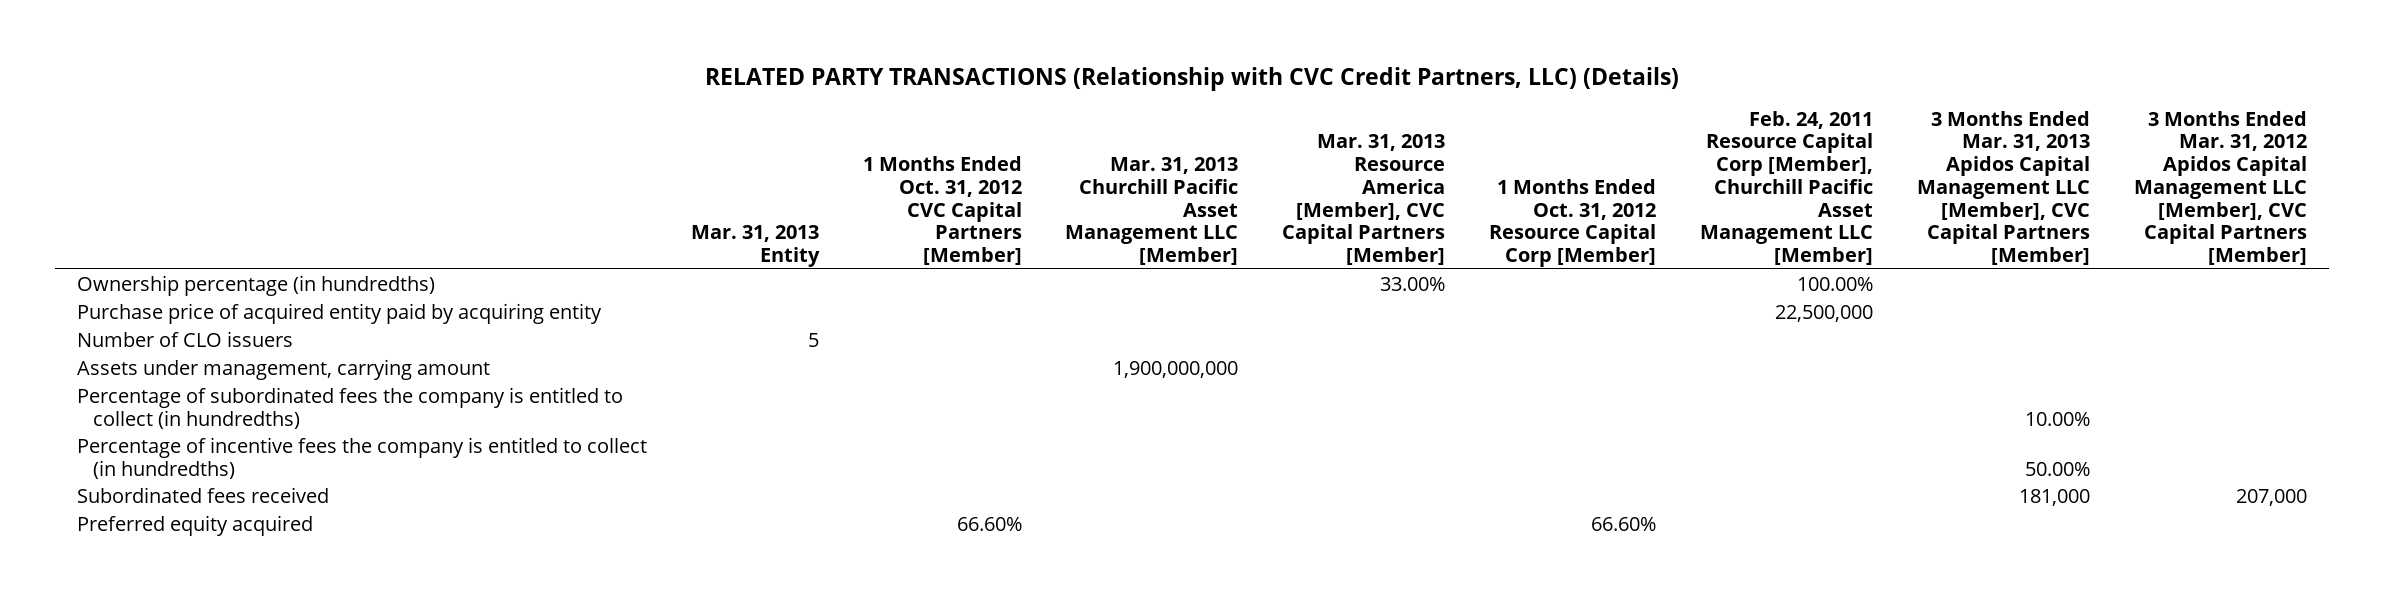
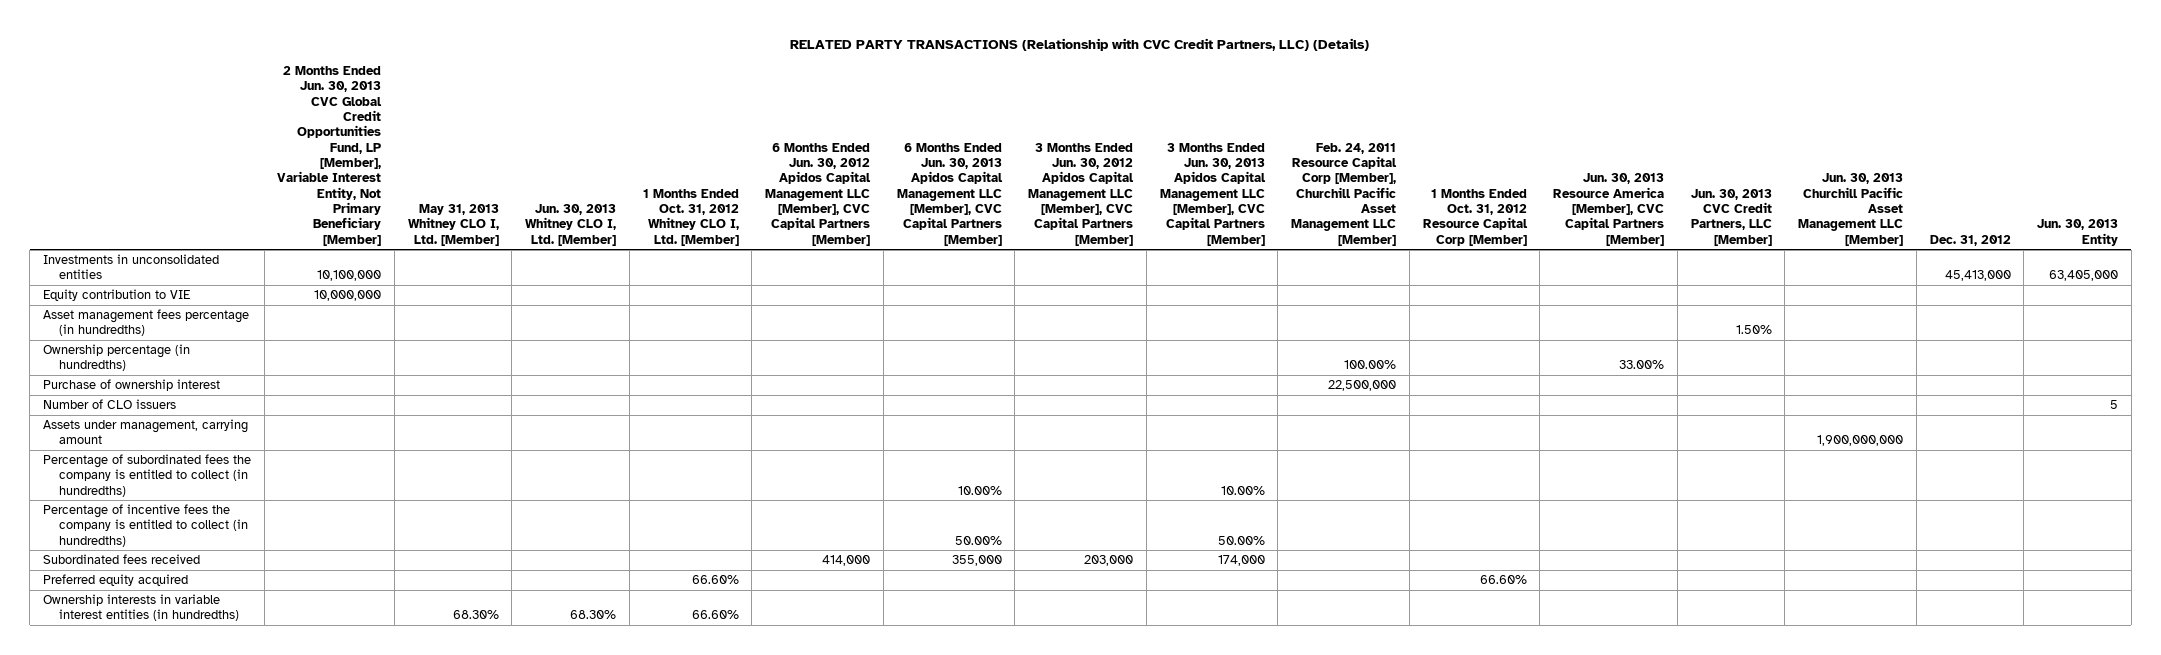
- | Mar. 31, 2013 Entity | 1 Months Ended Oct. 31, 2012 CVC Capital Partners [Member] | Mar. 31, 2013 Churchill Pacific Asset Management LLC [Member] | Mar. 31, 2013 Resource America [Member], CVC Capital Partners [Member] | 1 Months Ended Oct. 31, 2012 Resource Capital Corp [Member] | Feb. 24, 2011 Resource Capital Corp [Member], Churchill Pacific Asset Management LLC [Member] | 3 Months Ended Mar. 31, 2013 Apidos Capital Management LLC [Member], CVC Capital Partners [Member] | 3 Months Ended Mar. 31, 2012 Apidos Capital Management LLC [Member], CVC Capital Partners [Member]
+ | 2 Months Ended Jun. 30, 2013 CVC Global Credit Opportunities Fund, LP [Member], Variable Interest Entity, Not Primary Beneficiary [Member] | May 31, 2013 Whitney CLO I, Ltd. [Member] | Jun. 30, 2013 Whitney CLO I, Ltd. [Member] | 1 Months Ended Oct. 31, 2012 Whitney CLO I, Ltd. [Member] | 6 Months Ended Jun. 30, 2012 Apidos Capital Management LLC [Member], CVC Capital Partners [Member] | 6 Months Ended Jun. 30, 2013 Apidos Capital Management LLC [Member], CVC Capital Partners [Member] | 3 Months Ended Jun. 30, 2012 Apidos Capital Management LLC [Member], CVC Capital Partners [Member] | 3 Months Ended Jun. 30, 2013 Apidos Capital Management LLC [Member], CVC Capital Partners [Member] | Feb. 24, 2011 Resource Capital Corp [Member], Churchill Pacific Asset Management LLC [Member] | 1 Months Ended Oct. 31, 2012 Resource Capital Corp [Member] | Jun. 30, 2013 Resource America [Member], CVC Capital Partners [Member] | Jun. 30, 2013 CVC Credit Partners, LLC [Member] | Jun. 30, 2013 Churchill Pacific Asset Management LLC [Member] | Dec. 31, 2012 | Jun. 30, 2013 Entity
+ Investments in unconsolidated entities | 10,100,000 | | | | | | | | | | | | | 45,413,000 | 63,405,000
+ Equity contribution to VIE | 10,000,000 | | | | | | | | | | | | | |
+ Asset management fees percentage (in hundredths) | | | | | | | | | | | | 1.50% | | |
- Purchase price of acquired entity paid by acquiring entity | | | | | | 22,500,000 | |
+ Purchase of ownership interest | | | | | | | | | 22,500,000 | | | | | |
+ Ownership interests in variable interest entities (in hundredths) | | 68.30% | 68.30% | 66.60% | | | | | | | | | | |

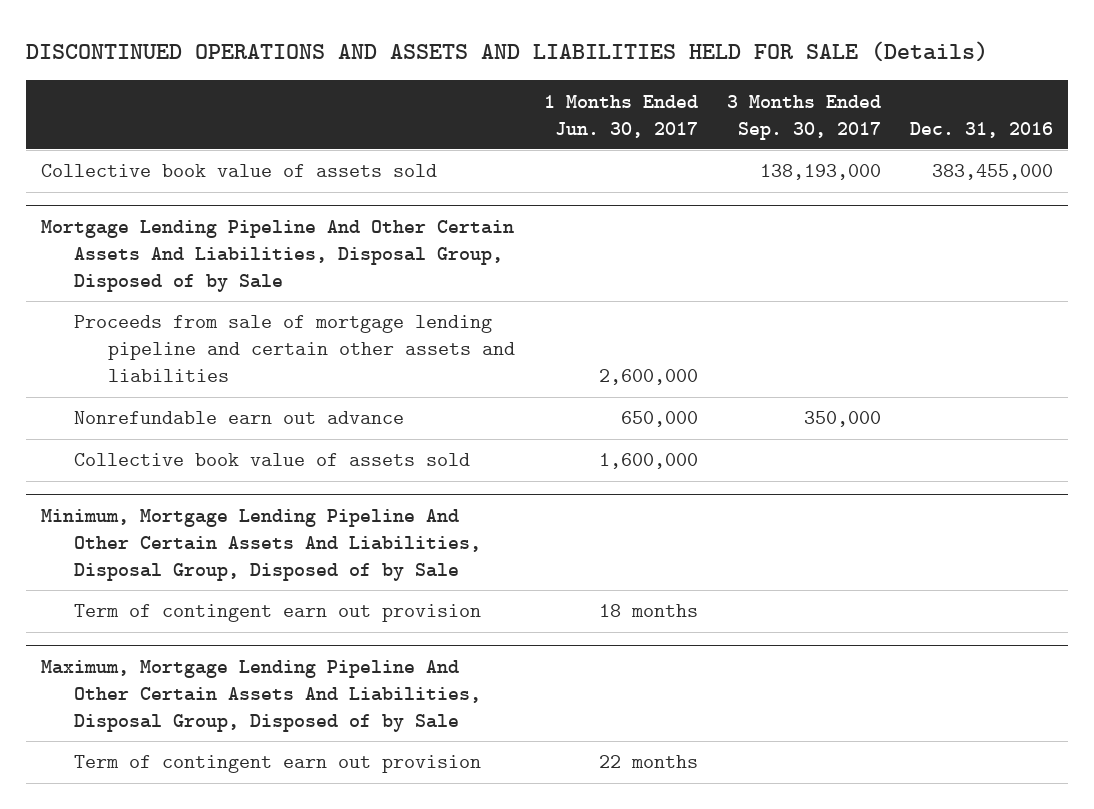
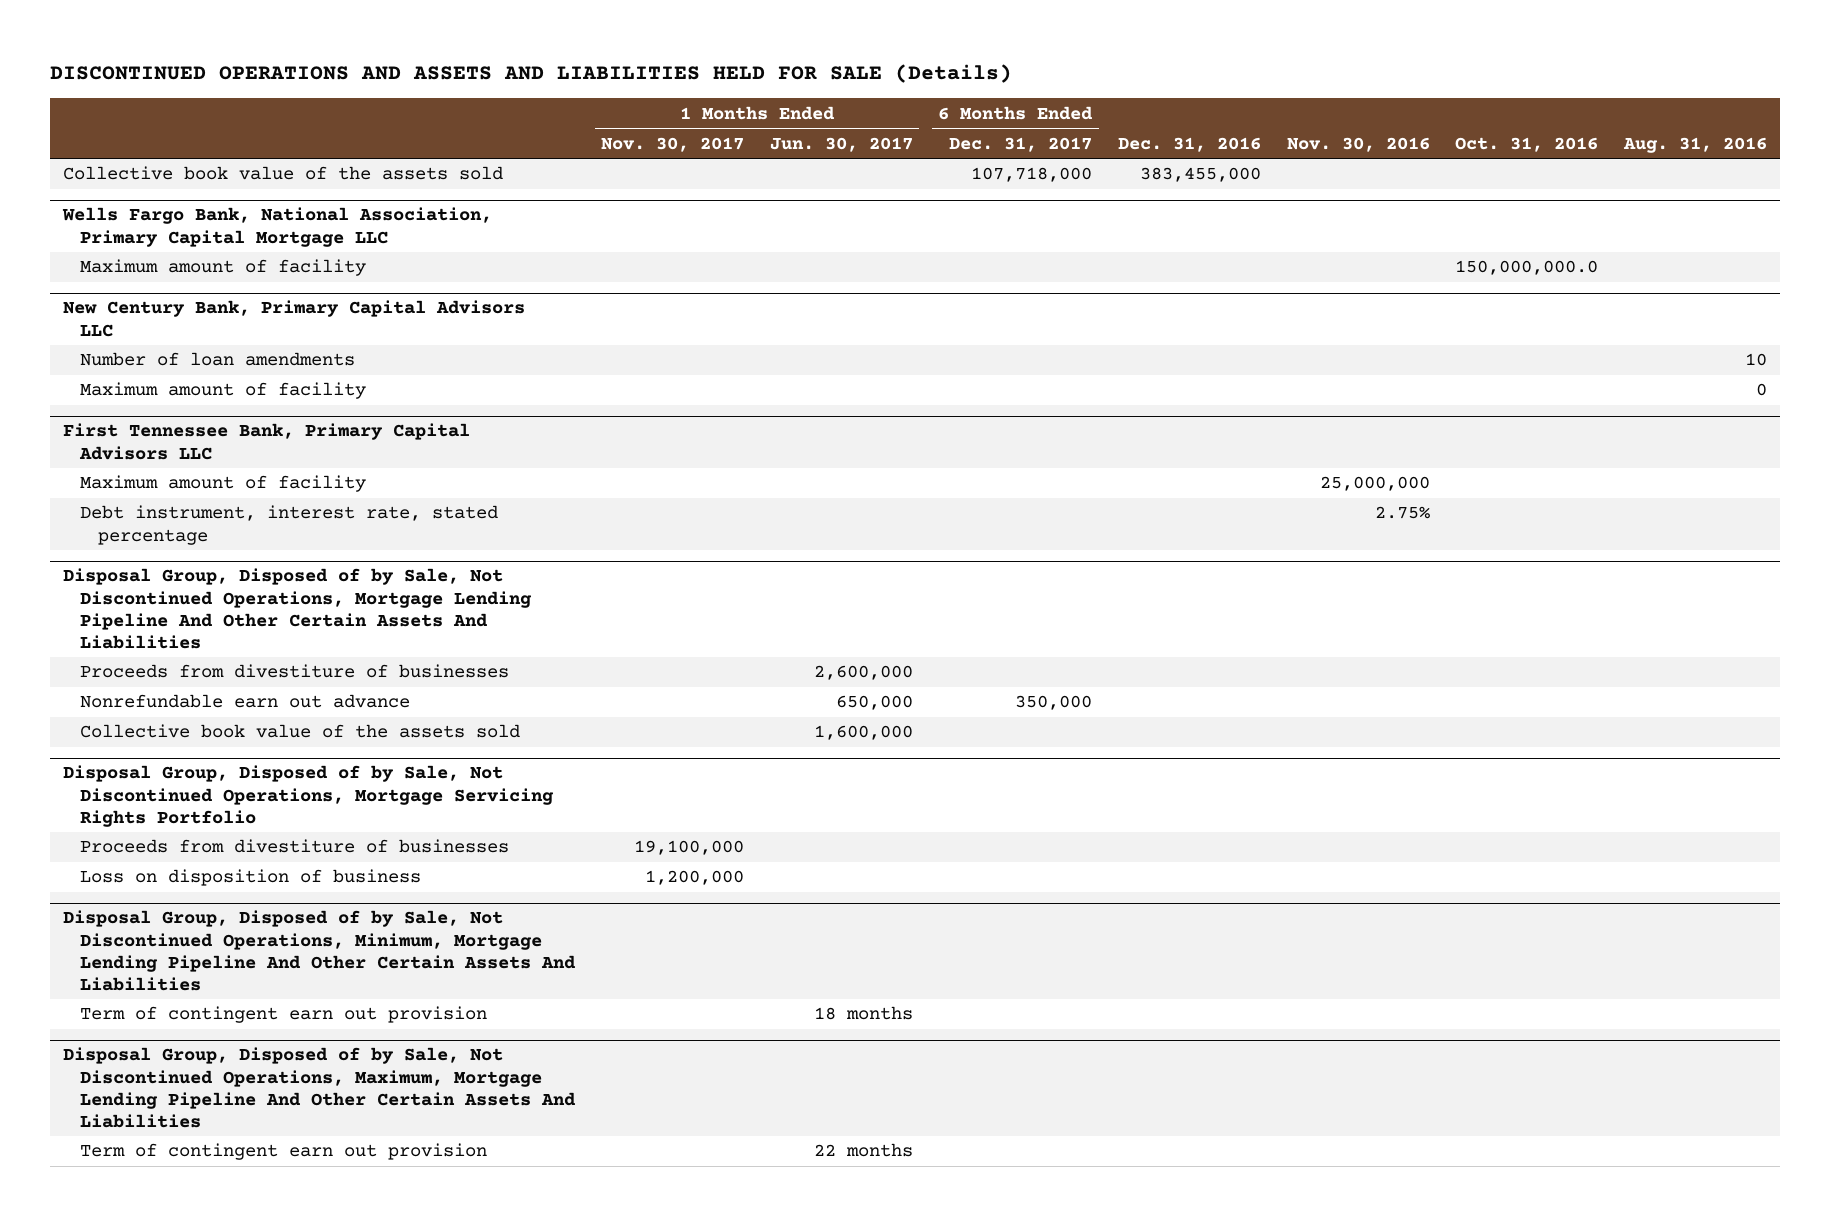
- | 1 Months Ended Jun. 30, 2017 | 3 Months Ended Sep. 30, 2017 | Dec. 31, 2016
+ | 1 Months Ended Nov. 30, 2017 | 1 Months Ended Jun. 30, 2017 | 6 Months Ended Dec. 31, 2017 | Dec. 31, 2016 | Nov. 30, 2016 | Oct. 31, 2016 | Aug. 31, 2016
- Collective book value of assets sold | | 138,193,000 | 383,455,000
- Mortgage Lending Pipeline And Other Certain Assets And Liabilities, Disposal Group, Disposed of by Sale
- Proceeds from sale of mortgage lending pipeline and certain other assets and liabilities | 2,600,000 | |
+ Collective book value of the assets sold | | | 107,718,000 | 383,455,000 | | |
+ Wells Fargo Bank, National Association, Primary Capital Mortgage LLC
+ Maximum amount of facility | | | | | | 150,000,000.0 |
+ New Century Bank, Primary Capital Advisors LLC
+ Number of loan amendments | | | | | | | 10
+ Maximum amount of facility | | | | | | | 0
+ First Tennessee Bank, Primary Capital Advisors LLC
+ Maximum amount of facility | | | | | 25,000,000 | |
+ Debt instrument, interest rate, stated percentage | | | | | 2.75% | |
+ Disposal Group, Disposed of by Sale, Not Discontinued Operations, Mortgage Lending Pipeline And Other Certain Assets And Liabilities
+ Proceeds from divestiture of businesses | | 2,600,000 | | | | |
- Collective book value of assets sold | 1,600,000 | |
- Minimum, Mortgage Lending Pipeline And Other Certain Assets And Liabilities, Disposal Group, Disposed of by Sale
+ Collective book value of the assets sold | | 1,600,000 | | | | |
+ Disposal Group, Disposed of by Sale, Not Discontinued Operations, Mortgage Servicing Rights Portfolio
+ Proceeds from divestiture of businesses | 19,100,000 | | | | | |
+ Loss on disposition of business | 1,200,000 | | | | | |
+ Disposal Group, Disposed of by Sale, Not Discontinued Operations, Minimum, Mortgage Lending Pipeline And Other Certain Assets And Liabilities
- Maximum, Mortgage Lending Pipeline And Other Certain Assets And Liabilities, Disposal Group, Disposed of by Sale
+ Disposal Group, Disposed of by Sale, Not Discontinued Operations, Maximum, Mortgage Lending Pipeline And Other Certain Assets And Liabilities

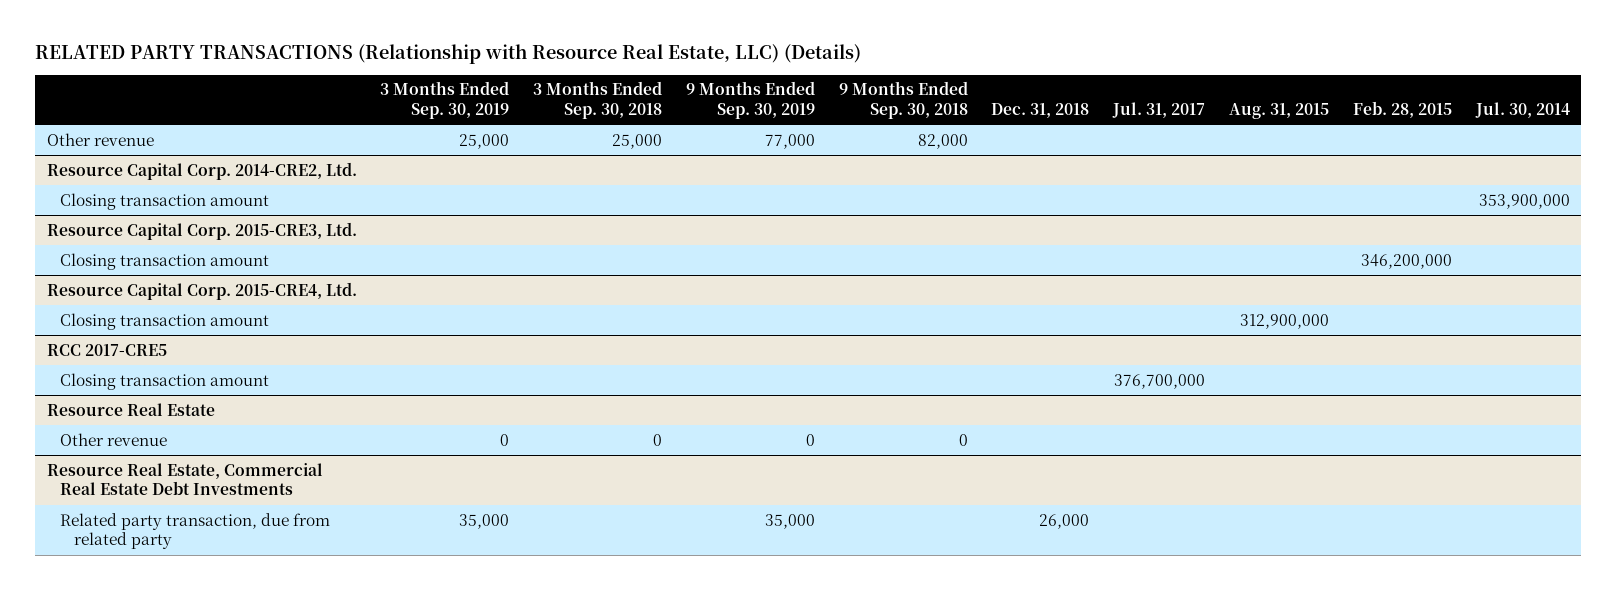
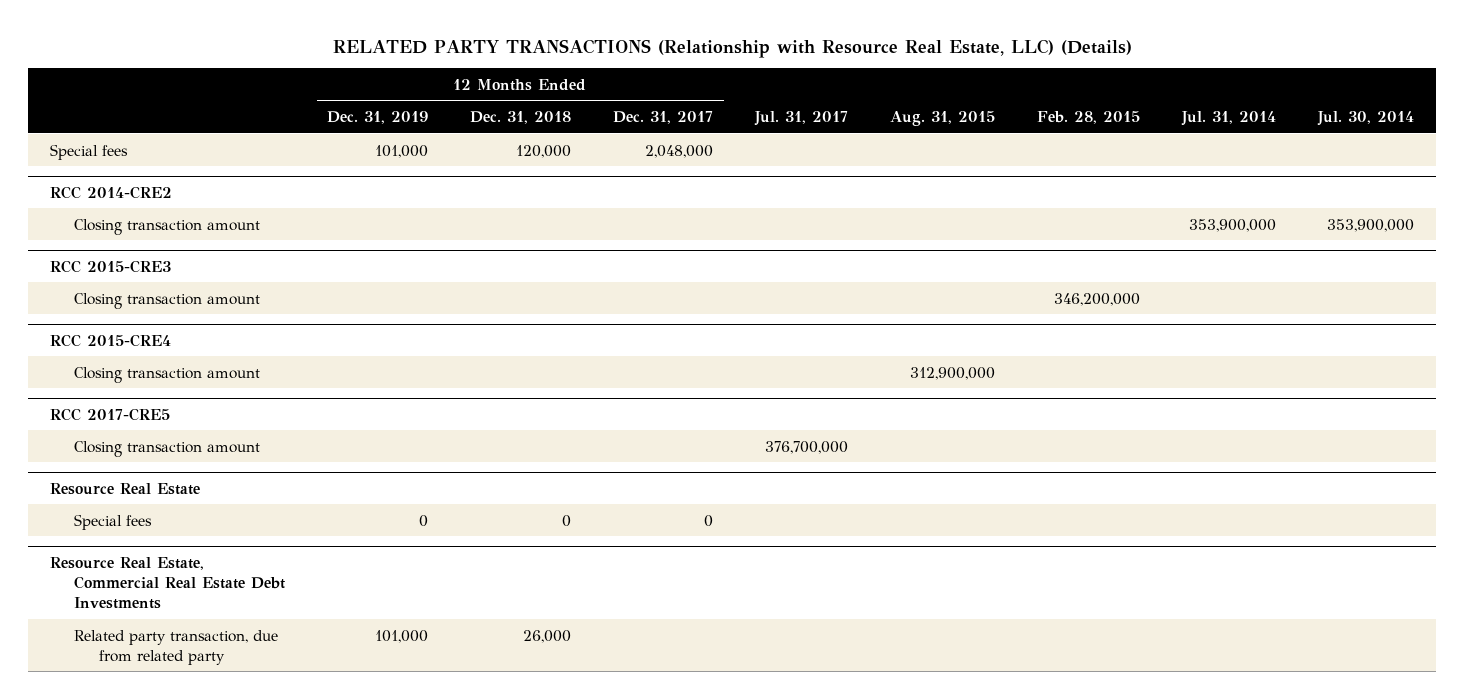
- | 3 Months Ended Sep. 30, 2019 | 3 Months Ended Sep. 30, 2018 | 9 Months Ended Sep. 30, 2019 | 9 Months Ended Sep. 30, 2018 | Dec. 31, 2018 | Jul. 31, 2017 | Aug. 31, 2015 | Feb. 28, 2015 | Jul. 30, 2014
+ | 12 Months Ended Dec. 31, 2019 | 12 Months Ended Dec. 31, 2018 | 12 Months Ended Dec. 31, 2017 | Jul. 31, 2017 | Aug. 31, 2015 | Feb. 28, 2015 | Jul. 31, 2014 | Jul. 30, 2014
- Other revenue | 25,000 | 25,000 | 77,000 | 82,000 | | | | |
- Resource Capital Corp. 2014-CRE2, Ltd.
+ Special fees | 101,000 | 120,000 | 2,048,000 | | | | |
+ RCC 2014-CRE2
- Resource Capital Corp. 2015-CRE3, Ltd.
+ RCC 2015-CRE3
- Resource Capital Corp. 2015-CRE4, Ltd.
+ RCC 2015-CRE4
@ Resource Real Estate
- Other revenue | 0 | 0 | 0 | 0 | | | | |
+ Special fees | 0 | 0 | 0 | | | | |

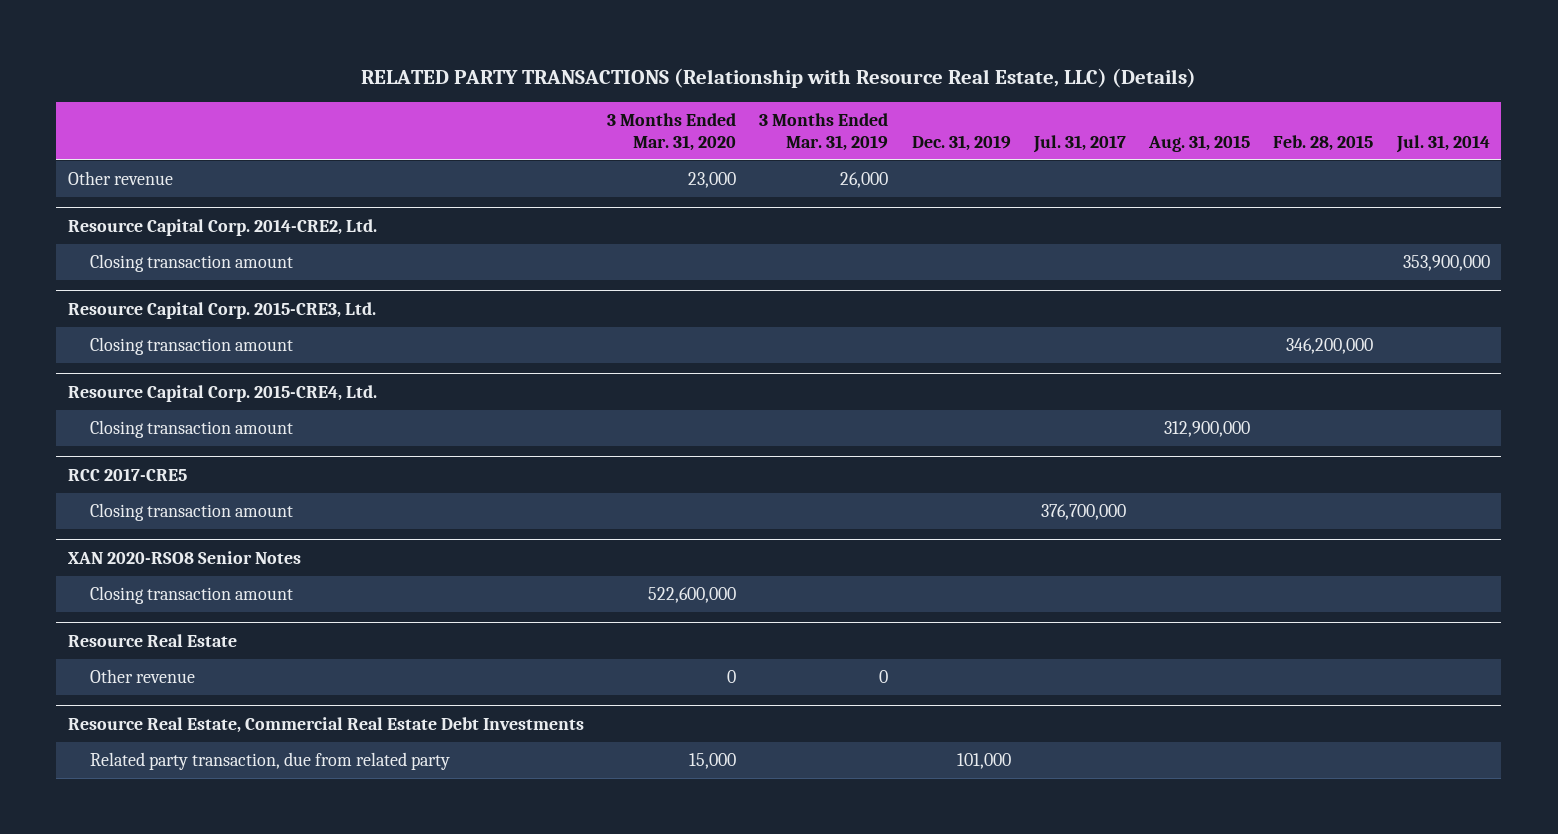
- | 12 Months Ended Dec. 31, 2019 | 12 Months Ended Dec. 31, 2018 | 12 Months Ended Dec. 31, 2017 | Jul. 31, 2017 | Aug. 31, 2015 | Feb. 28, 2015 | Jul. 31, 2014 | Jul. 30, 2014
+ | 3 Months Ended Mar. 31, 2020 | 3 Months Ended Mar. 31, 2019 | Dec. 31, 2019 | Jul. 31, 2017 | Aug. 31, 2015 | Feb. 28, 2015 | Jul. 31, 2014
- Special fees | 101,000 | 120,000 | 2,048,000 | | | | |
- RCC 2014-CRE2
+ Other revenue | 23,000 | 26,000 | | | | |
+ Resource Capital Corp. 2014-CRE2, Ltd.
- RCC 2015-CRE3
+ Resource Capital Corp. 2015-CRE3, Ltd.
- RCC 2015-CRE4
+ Resource Capital Corp. 2015-CRE4, Ltd.
+ XAN 2020-RSO8 Senior Notes
+ Closing transaction amount | 522,600,000 | | | | | |
@ Resource Real Estate
- Special fees | 0 | 0 | 0 | | | | |
+ Other revenue | 0 | 0 | | | | |

